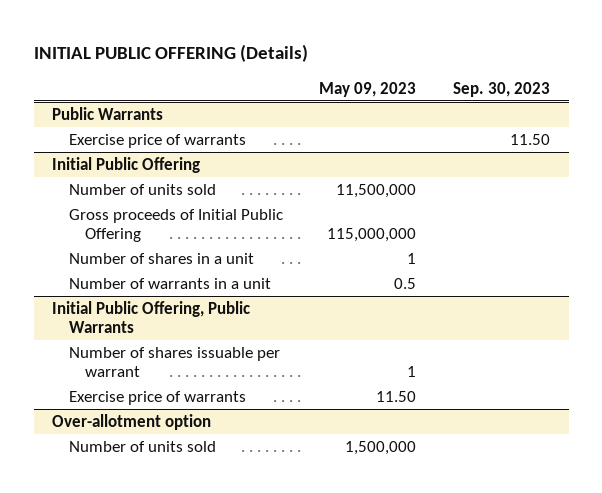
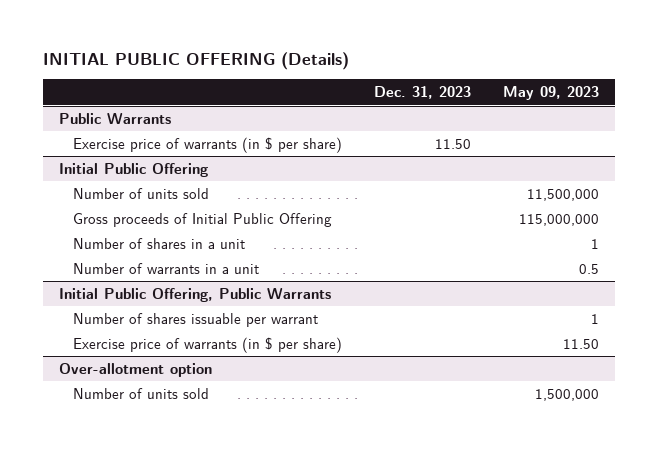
- | May 09, 2023 | Sep. 30, 2023
+ | Dec. 31, 2023 | May 09, 2023
@ Public Warrants
- Exercise price of warrants | | 11.50
+ Exercise price of warrants (in $ per share) | 11.50 |
@ Initial Public Offering, Public Warrants
- Exercise price of warrants | 11.50 |
+ Exercise price of warrants (in $ per share) | | 11.50

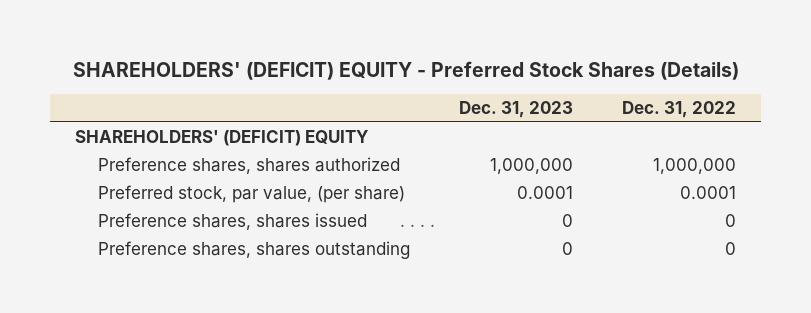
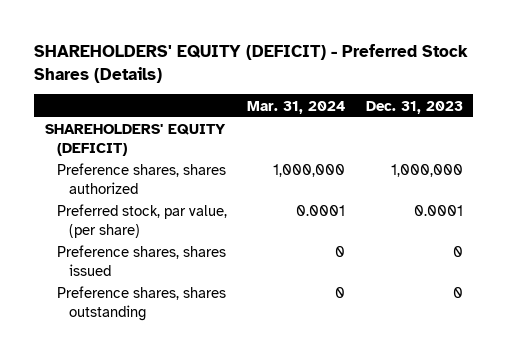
- SHAREHOLDERS' (DEFICIT) EQUITY - Preferred Stock Shares (Details)
+ SHAREHOLDERS' EQUITY (DEFICIT) - Preferred Stock Shares (Details)
- | Dec. 31, 2023 | Dec. 31, 2022
+ | Mar. 31, 2024 | Dec. 31, 2023
- SHAREHOLDERS' (DEFICIT) EQUITY
+ SHAREHOLDERS' EQUITY (DEFICIT)

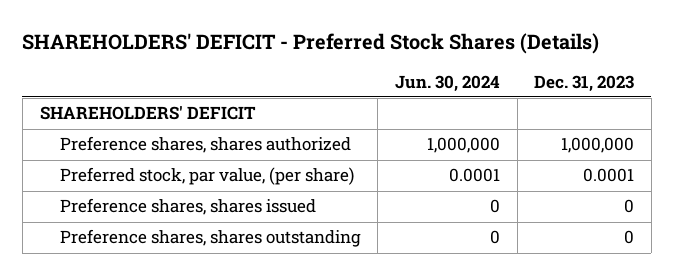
- SHAREHOLDERS' EQUITY (DEFICIT) - Preferred Stock Shares (Details)
+ SHAREHOLDERS' DEFICIT - Preferred Stock Shares (Details)
- | Mar. 31, 2024 | Dec. 31, 2023
+ | Jun. 30, 2024 | Dec. 31, 2023
- SHAREHOLDERS' EQUITY (DEFICIT)
+ SHAREHOLDERS' DEFICIT

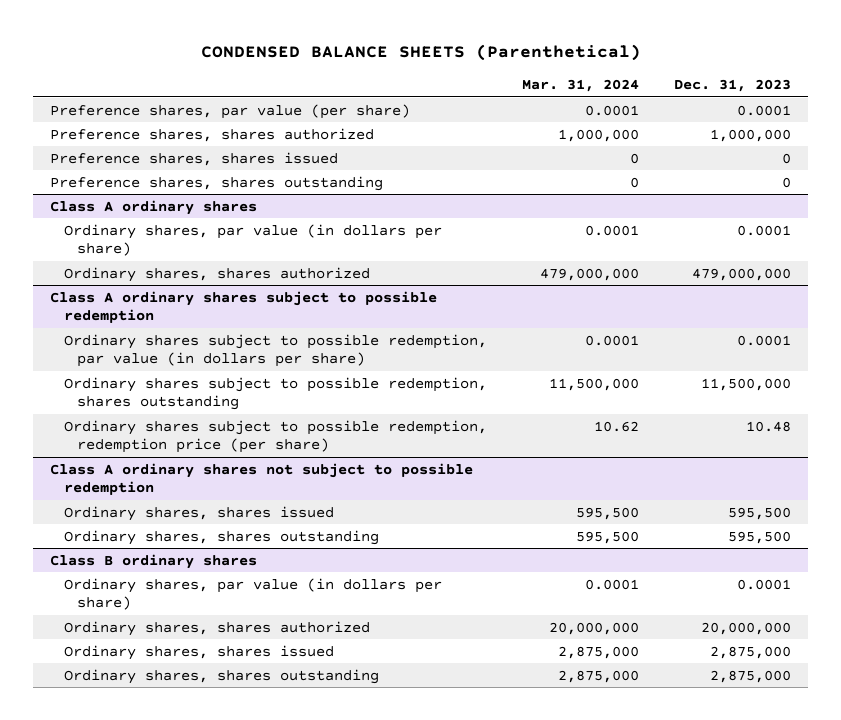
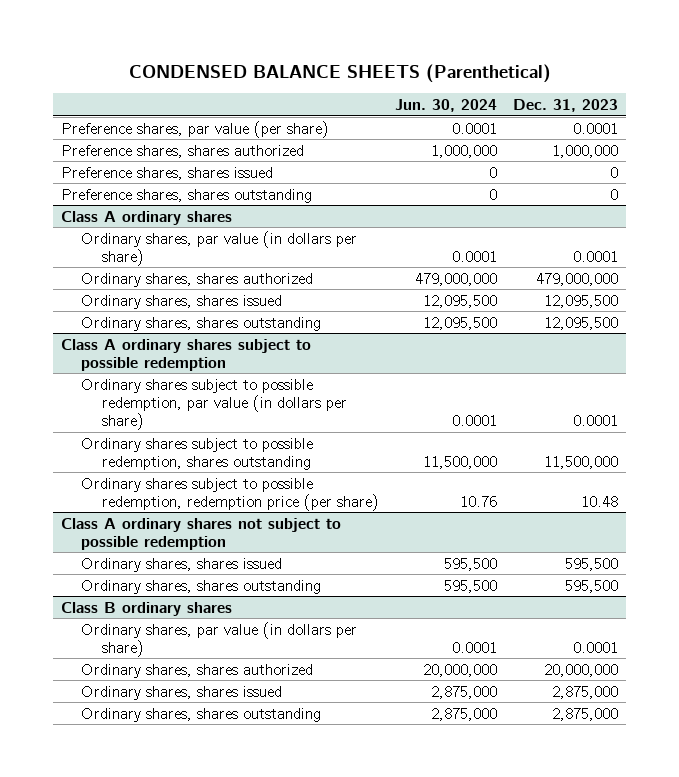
- | Mar. 31, 2024 | Dec. 31, 2023
+ | Jun. 30, 2024 | Dec. 31, 2023
@ Class A ordinary shares
+ Ordinary shares, shares issued | 12,095,500 | 12,095,500
+ Ordinary shares, shares outstanding | 12,095,500 | 12,095,500

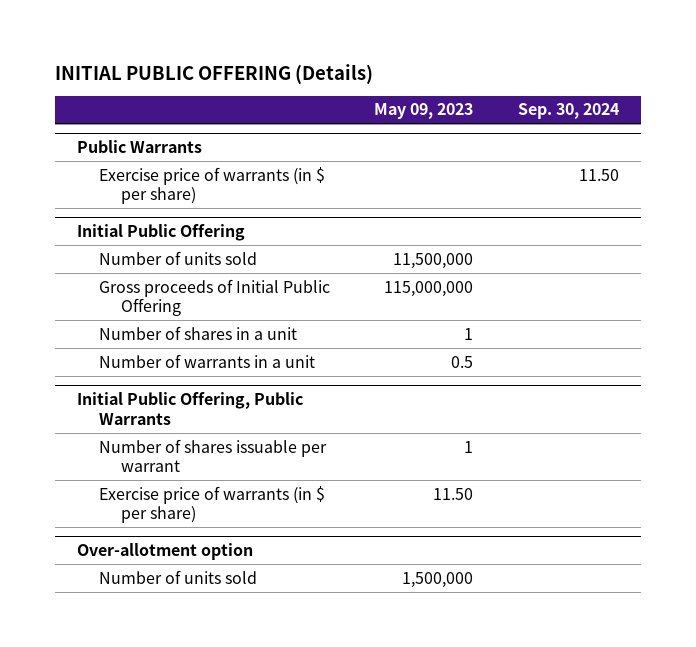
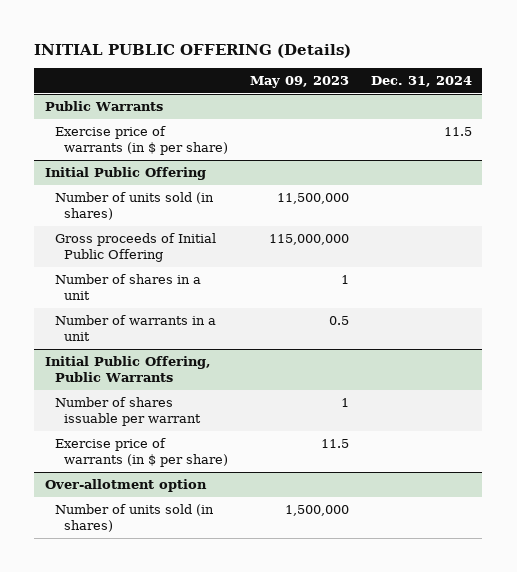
- | May 09, 2023 | Sep. 30, 2024
+ | May 09, 2023 | Dec. 31, 2024
@ Initial Public Offering
- Number of units sold | 11,500,000 |
+ Number of units sold (in shares) | 11,500,000 |
@ Initial Public Offering, Public Warrants
- Exercise price of warrants (in $ per share) | 11.50 |
+ Exercise price of warrants (in $ per share) | 11.5 |
@ Over-allotment option
- Number of units sold | 1,500,000 |
+ Number of units sold (in shares) | 1,500,000 |

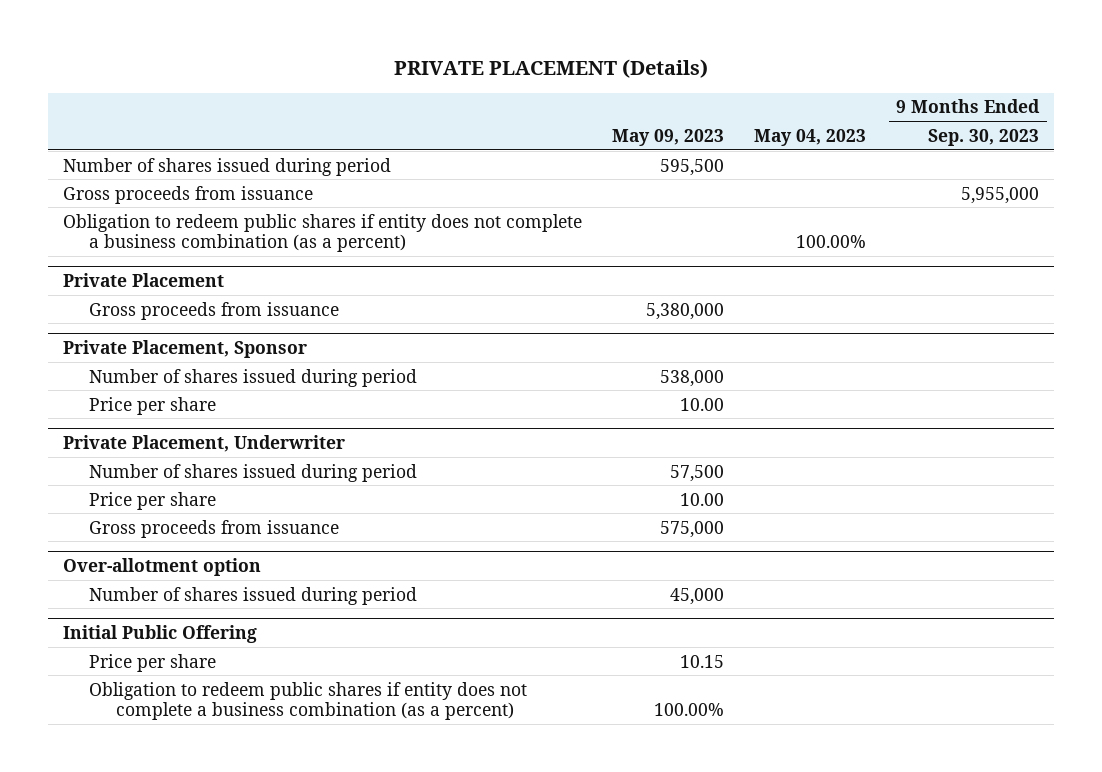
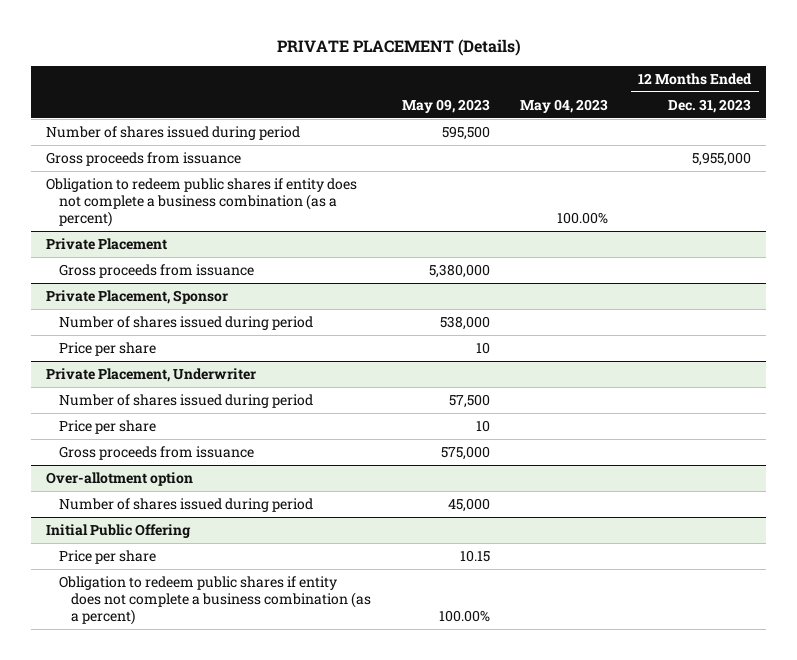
- | May 09, 2023 | May 04, 2023 | 9 Months Ended Sep. 30, 2023
+ | May 09, 2023 | May 04, 2023 | 12 Months Ended Dec. 31, 2023
@ Private Placement, Sponsor
- Price per share | 10.00 | |
+ Price per share | 10 | |
@ Private Placement, Underwriter
- Price per share | 10.00 | |
+ Price per share | 10 | |

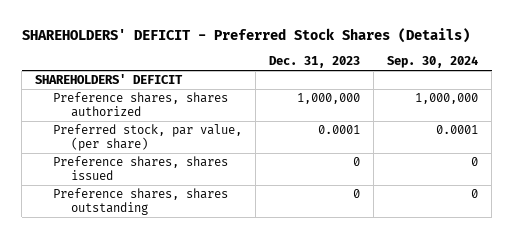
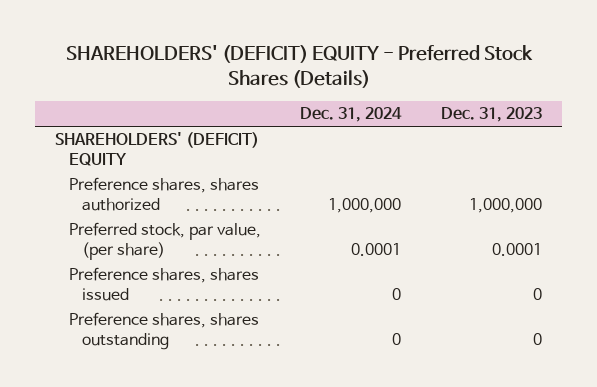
- SHAREHOLDERS' DEFICIT - Preferred Stock Shares (Details)
+ SHAREHOLDERS' (DEFICIT) EQUITY - Preferred Stock Shares (Details)
- | Dec. 31, 2023 | Sep. 30, 2024
+ | Dec. 31, 2024 | Dec. 31, 2023
- SHAREHOLDERS' DEFICIT
+ SHAREHOLDERS' (DEFICIT) EQUITY

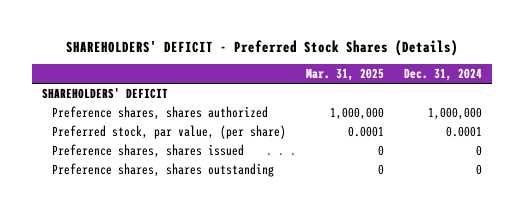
- SHAREHOLDERS' (DEFICIT) EQUITY - Preferred Stock Shares (Details)
+ SHAREHOLDERS' DEFICIT - Preferred Stock Shares (Details)
- | Dec. 31, 2024 | Dec. 31, 2023
+ | Mar. 31, 2025 | Dec. 31, 2024
- SHAREHOLDERS' (DEFICIT) EQUITY
+ SHAREHOLDERS' DEFICIT

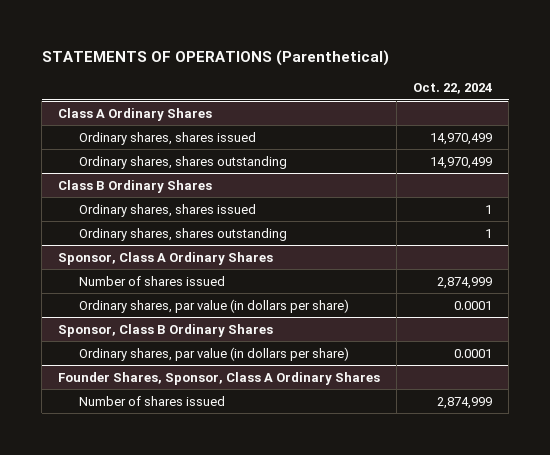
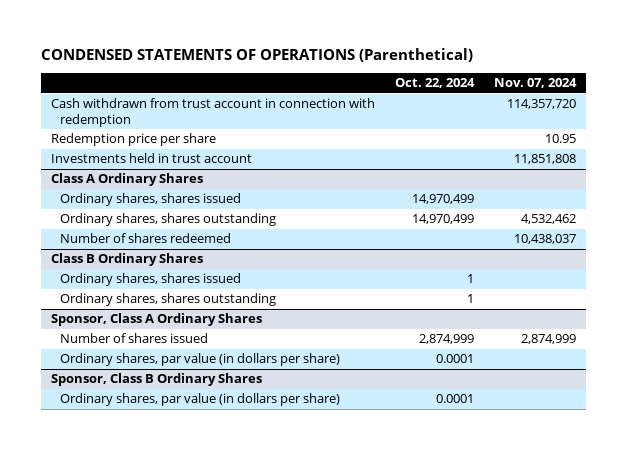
- STATEMENTS OF OPERATIONS (Parenthetical)
+ CONDENSED STATEMENTS OF OPERATIONS (Parenthetical)
- | Oct. 22, 2024
+ | Oct. 22, 2024 | Nov. 07, 2024
+ Cash withdrawn from trust account in connection with redemption | | 114,357,720
+ Redemption price per share | | 10.95
+ Investments held in trust account | | 11,851,808
@ Class A Ordinary Shares
+ Number of shares redeemed | | 10,438,037
- Founder Shares, Sponsor, Class A Ordinary Shares
- Number of shares issued | 2,874,999

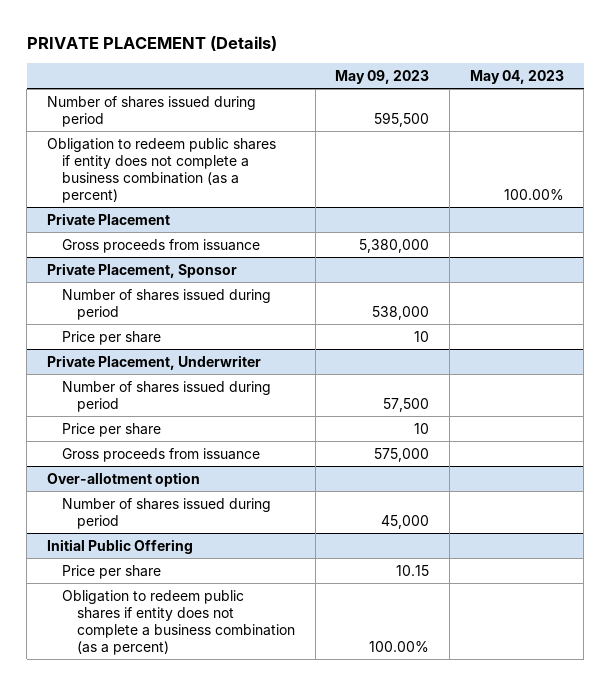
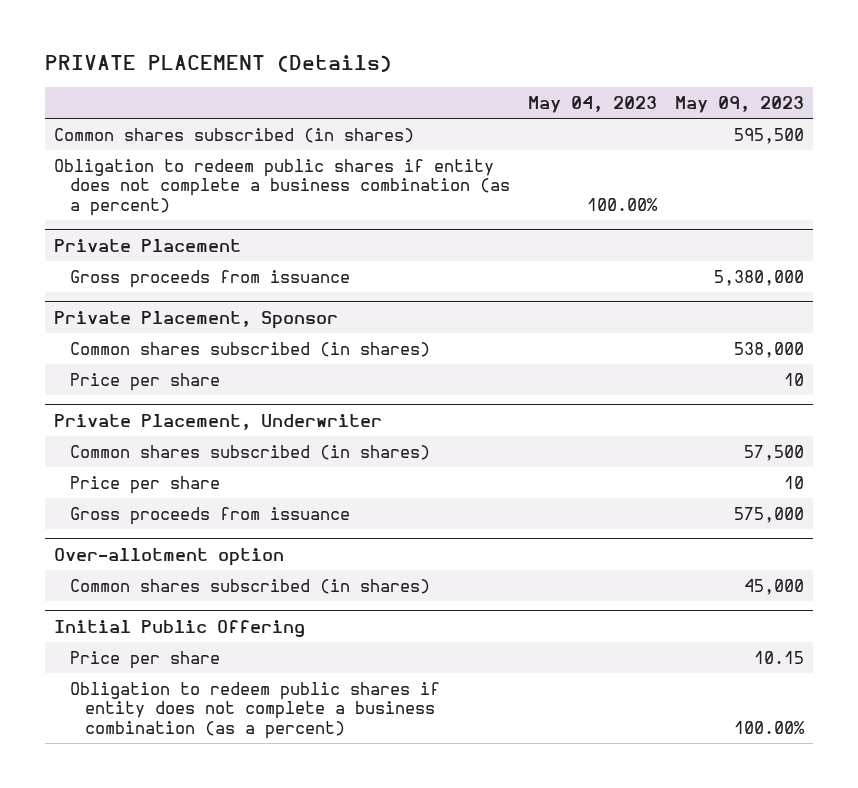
- | May 09, 2023 | May 04, 2023
+ | May 04, 2023 | May 09, 2023
- Number of shares issued during period | 595,500 |
+ Common shares subscribed (in shares) | | 595,500
@ Private Placement, Sponsor
- Number of shares issued during period | 538,000 |
+ Common shares subscribed (in shares) | | 538,000
@ Private Placement, Underwriter
- Number of shares issued during period | 57,500 |
+ Common shares subscribed (in shares) | | 57,500
@ Over-allotment option
- Number of shares issued during period | 45,000 |
+ Common shares subscribed (in shares) | | 45,000

